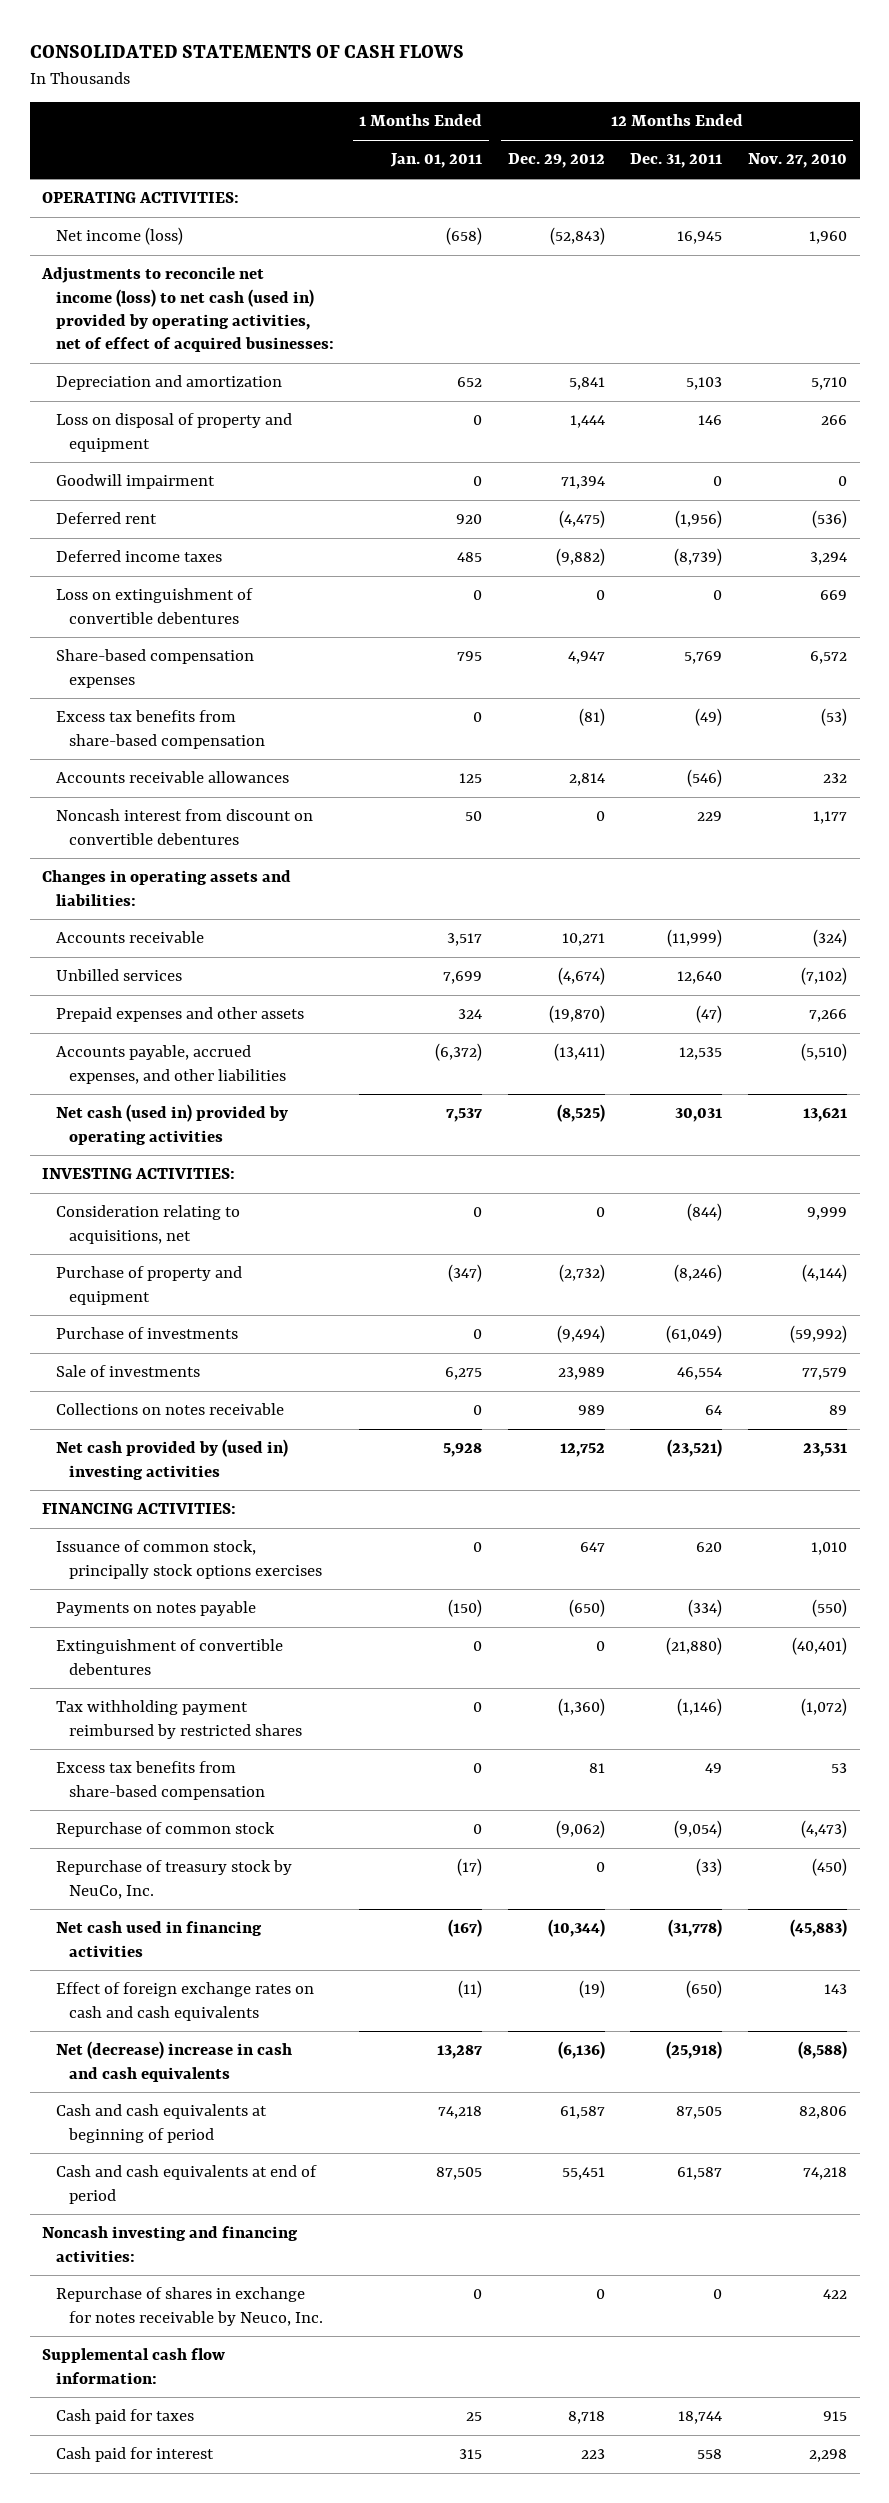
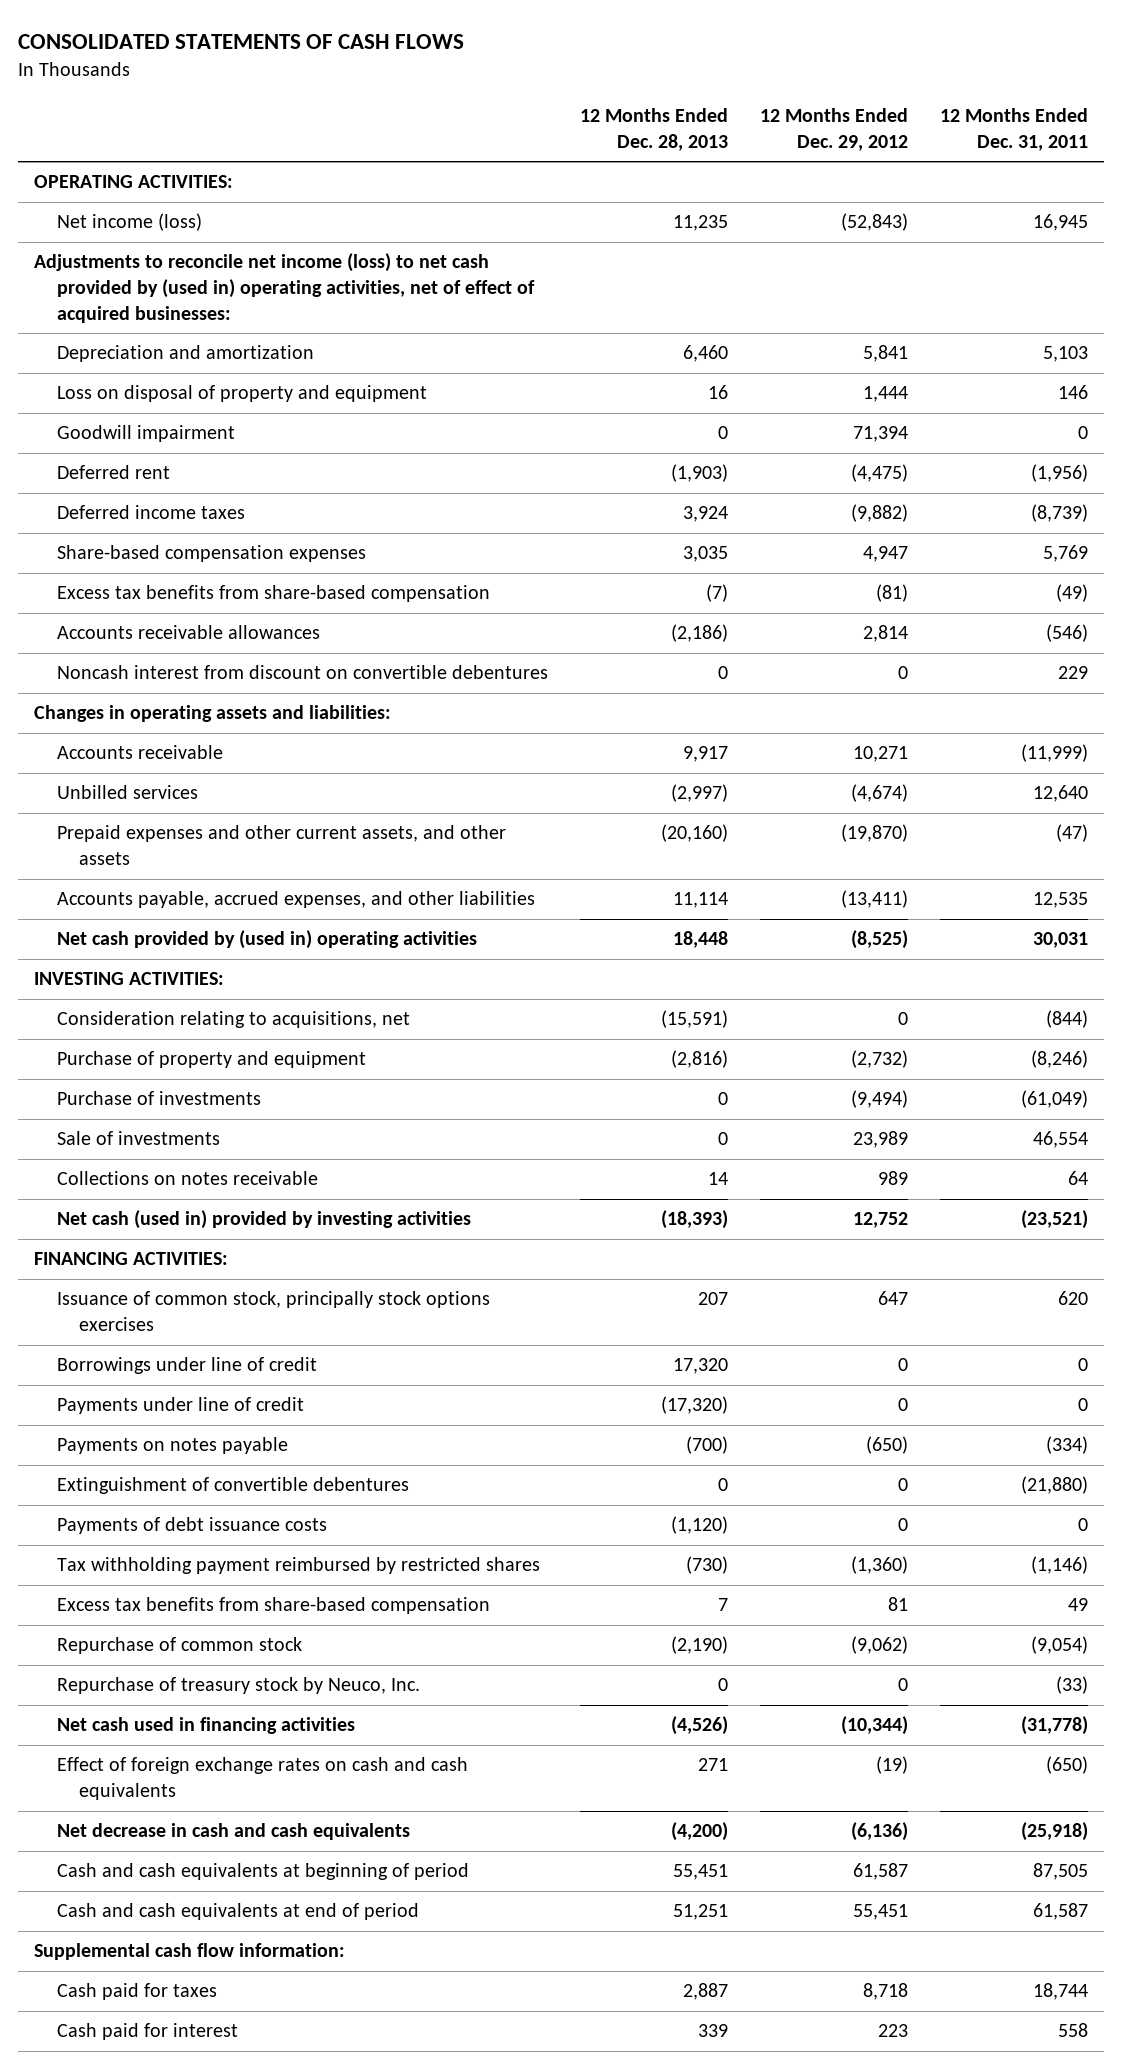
- | 1 Months Ended Jan. 01, 2011 | 12 Months Ended Dec. 29, 2012 | 12 Months Ended Dec. 31, 2011 | 12 Months Ended Nov. 27, 2010
+ | 12 Months Ended Dec. 28, 2013 | 12 Months Ended Dec. 29, 2012 | 12 Months Ended Dec. 31, 2011
- Adjustments to reconcile net income (loss) to net cash (used in) provided by operating activities, net of effect of acquired businesses:
+ Adjustments to reconcile net income (loss) to net cash provided by (used in) operating activities, net of effect of acquired businesses:
- Loss on extinguishment of convertible debentures | 0 | 0 | 0 | 669
- Prepaid expenses and other assets | 324 | (19,870) | (47) | 7,266
+ Prepaid expenses and other current assets, and other assets | (20,160) | (19,870) | (47)
- Net cash (used in) provided by operating activities | 7,537 | (8,525) | 30,031 | 13,621
+ Net cash provided by (used in) operating activities | 18,448 | (8,525) | 30,031
- Net cash provided by (used in) investing activities | 5,928 | 12,752 | (23,521) | 23,531
+ Net cash (used in) provided by investing activities | (18,393) | 12,752 | (23,521)
+ Borrowings under line of credit | 17,320 | 0 | 0
+ Payments under line of credit | (17,320) | 0 | 0
+ Payments of debt issuance costs | (1,120) | 0 | 0
- Repurchase of treasury stock by NeuCo, Inc. | (17) | 0 | (33) | (450)
+ Repurchase of treasury stock by Neuco, Inc. | 0 | 0 | (33)
- Net (decrease) increase in cash and cash equivalents | 13,287 | (6,136) | (25,918) | (8,588)
+ Net decrease in cash and cash equivalents | (4,200) | (6,136) | (25,918)
- Noncash investing and financing activities:
- Repurchase of shares in exchange for notes receivable by Neuco, Inc. | 0 | 0 | 0 | 422

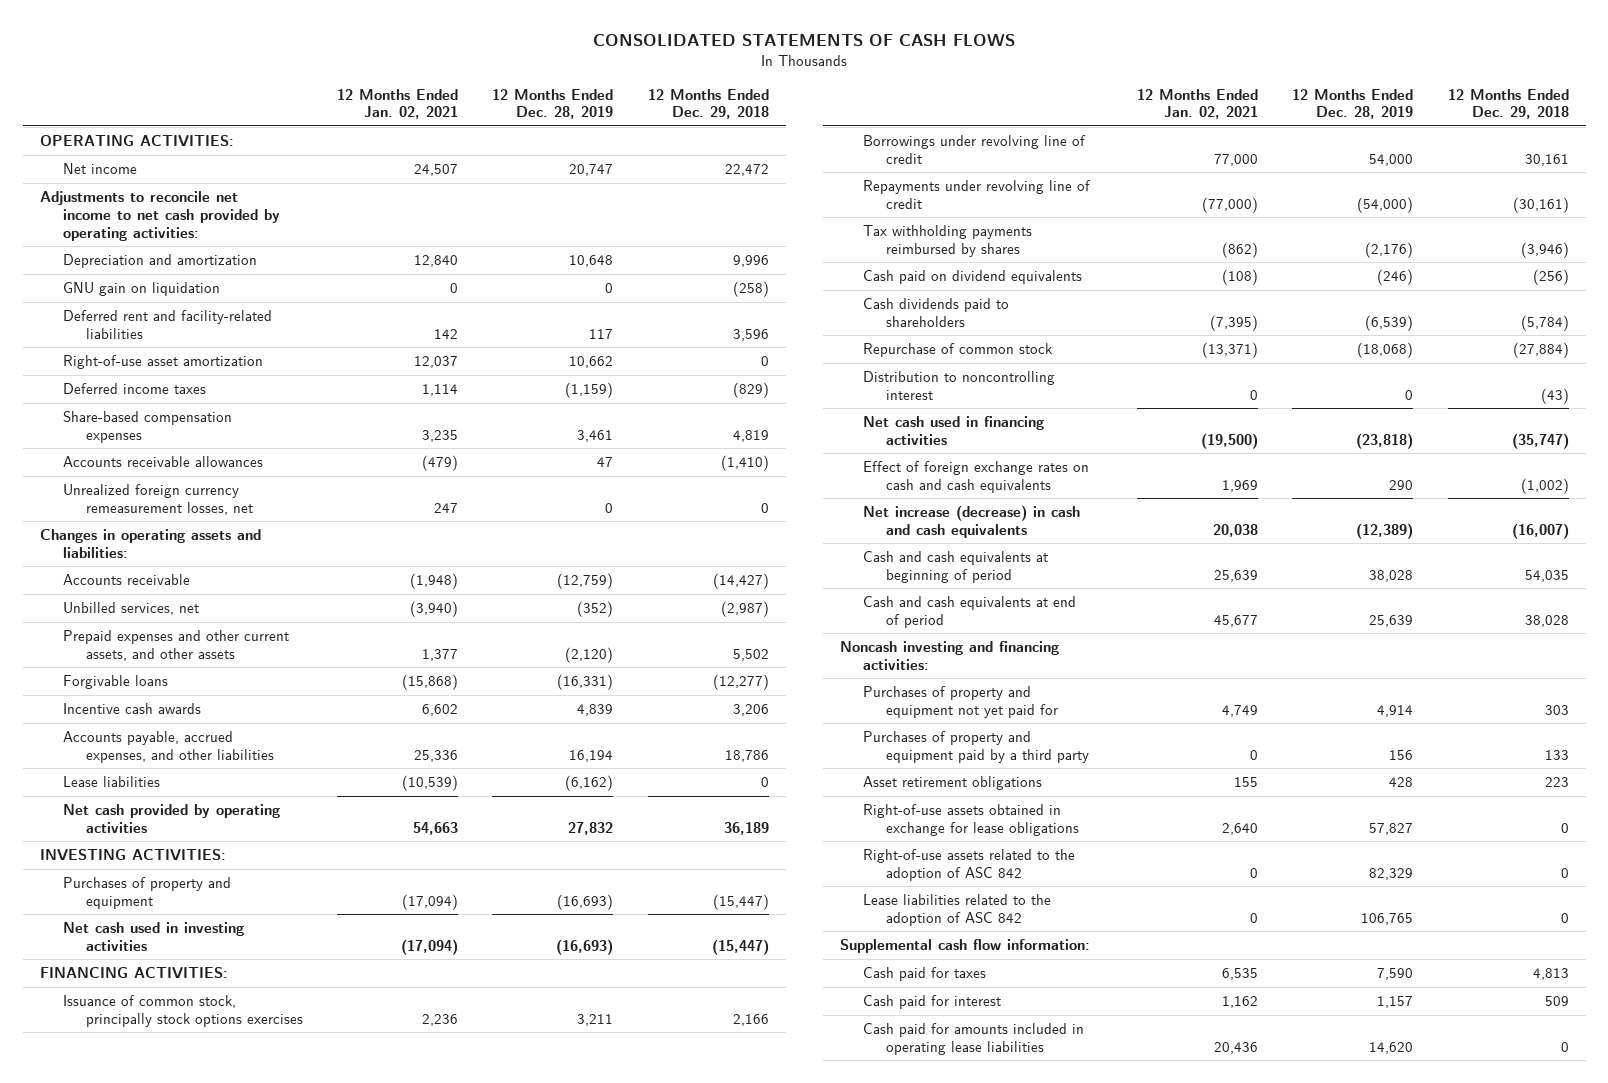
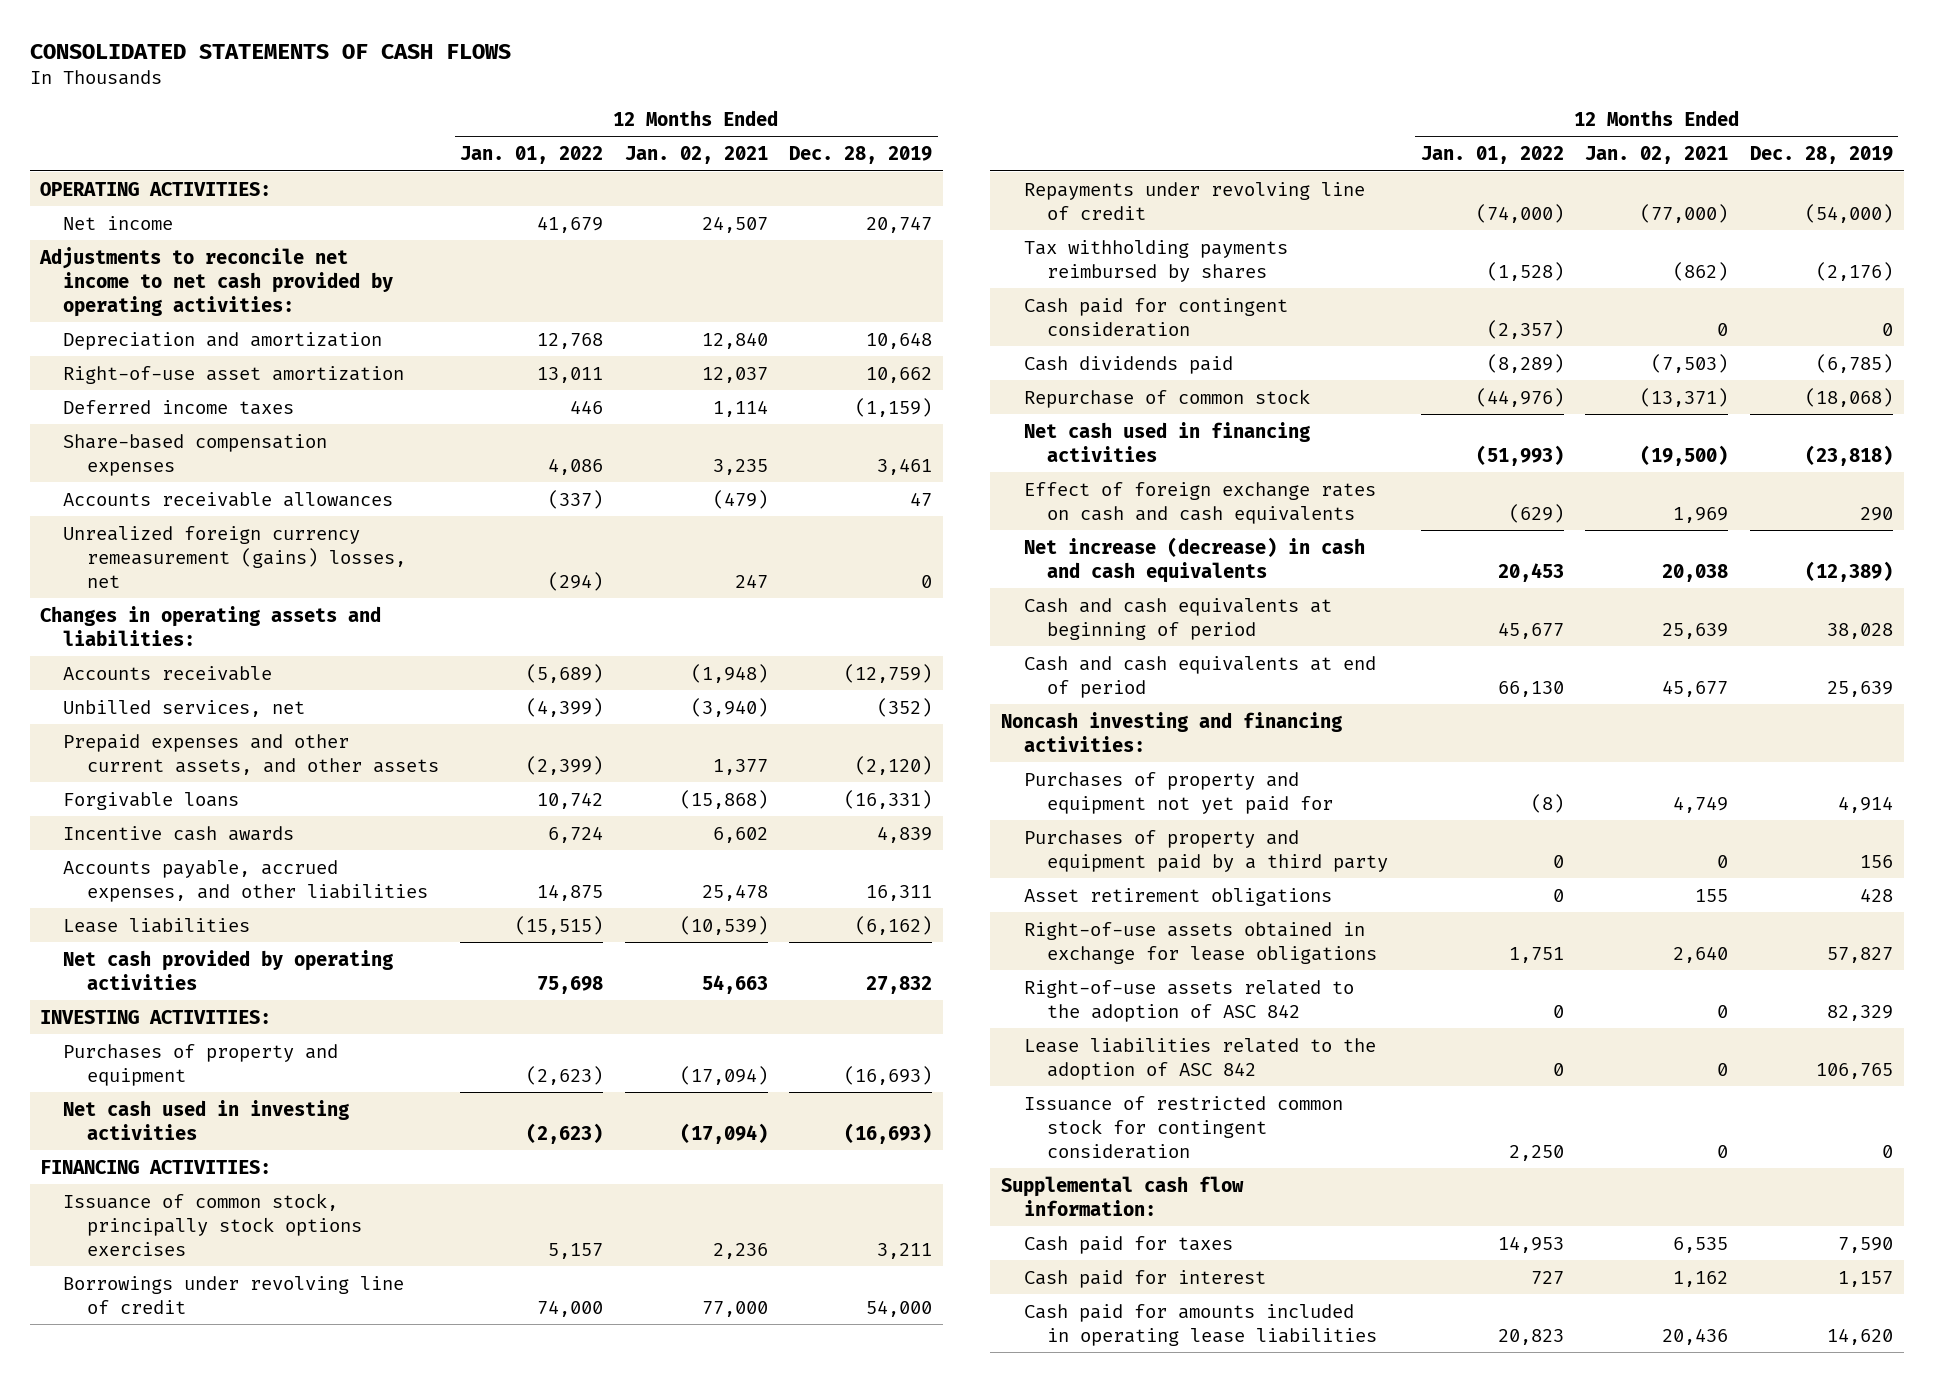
- | 12 Months Ended Jan. 02, 2021 | 12 Months Ended Dec. 28, 2019 | 12 Months Ended Dec. 29, 2018
+ | 12 Months Ended Jan. 01, 2022 | 12 Months Ended Jan. 02, 2021 | 12 Months Ended Dec. 28, 2019
- GNU gain on liquidation | 0 | 0 | (258)
- Deferred rent and facility-related liabilities | 142 | 117 | 3,596
- Unrealized foreign currency remeasurement losses, net | 247 | 0 | 0
+ Unrealized foreign currency remeasurement (gains) losses, net | (294) | 247 | 0
- Accounts payable, accrued expenses, and other liabilities | 25,336 | 16,194 | 18,786
+ Accounts payable, accrued expenses, and other liabilities | 14,875 | 25,478 | 16,311
- Cash paid on dividend equivalents | (108) | (246) | (256)
- Cash dividends paid to shareholders | (7,395) | (6,539) | (5,784)
+ Cash paid for contingent consideration | (2,357) | 0 | 0
+ Cash dividends paid | (8,289) | (7,503) | (6,785)
- Distribution to noncontrolling interest | 0 | 0 | (43)
+ Issuance of restricted common stock for contingent consideration | 2,250 | 0 | 0

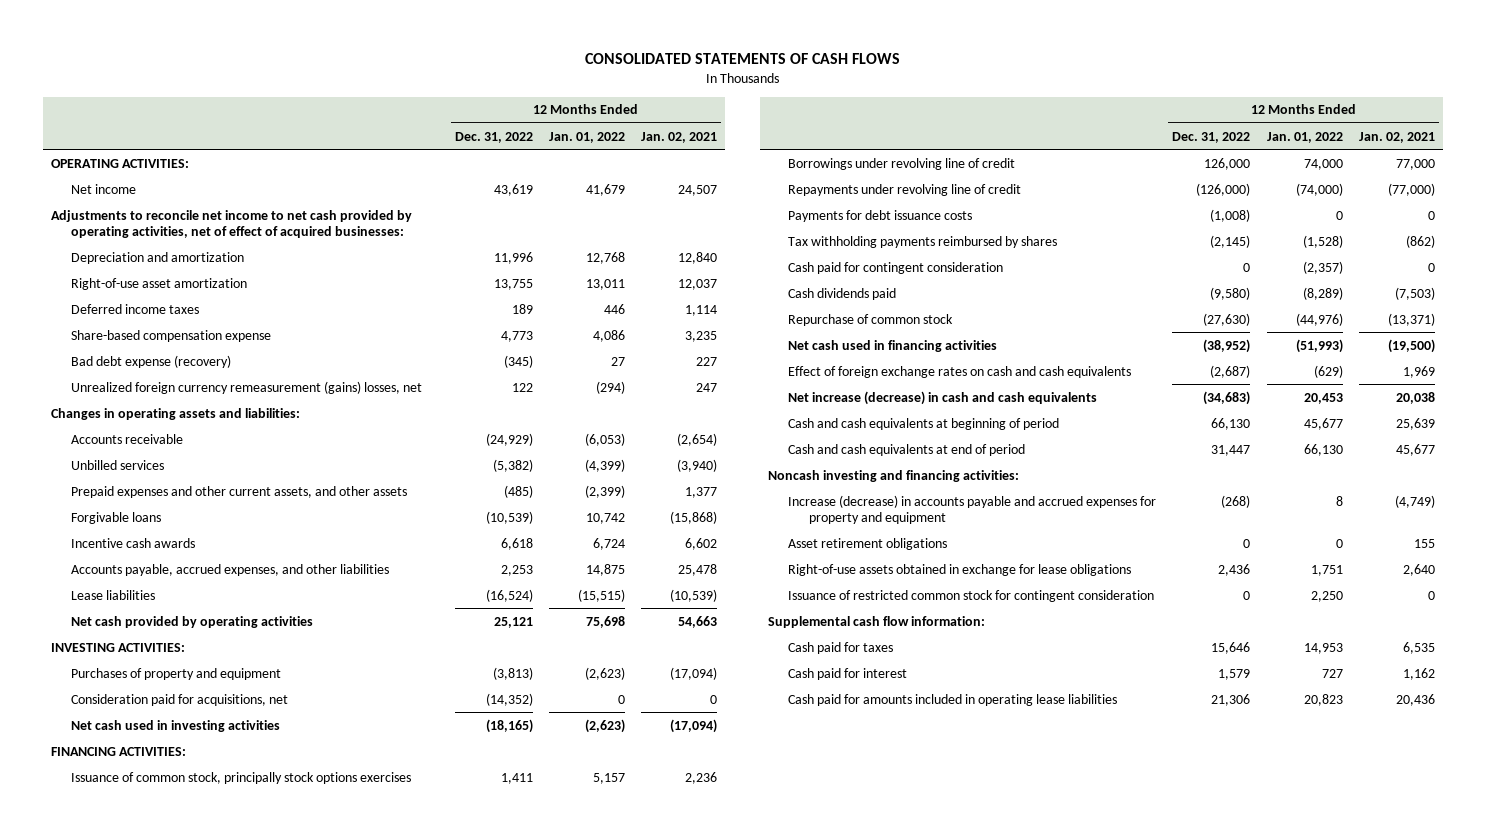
- | 12 Months Ended Jan. 01, 2022 | 12 Months Ended Jan. 02, 2021 | 12 Months Ended Dec. 28, 2019
+ | 12 Months Ended Dec. 31, 2022 | 12 Months Ended Jan. 01, 2022 | 12 Months Ended Jan. 02, 2021
- Adjustments to reconcile net income to net cash provided by operating activities:
+ Adjustments to reconcile net income to net cash provided by operating activities, net of effect of acquired businesses:
- Share-based compensation expenses | 4,086 | 3,235 | 3,461
- Accounts receivable allowances | (337) | (479) | 47
+ Share-based compensation expense | 4,773 | 4,086 | 3,235
+ Bad debt expense (recovery) | (345) | 27 | 227
- Accounts receivable | (5,689) | (1,948) | (12,759)
- Unbilled services, net | (4,399) | (3,940) | (352)
+ Accounts receivable | (24,929) | (6,053) | (2,654)
+ Unbilled services | (5,382) | (4,399) | (3,940)
+ Consideration paid for acquisitions, net | (14,352) | 0 | 0
+ Payments for debt issuance costs | (1,008) | 0 | 0
- Purchases of property and equipment not yet paid for | (8) | 4,749 | 4,914
- Purchases of property and equipment paid by a third party | 0 | 0 | 156
+ Increase (decrease) in accounts payable and accrued expenses for property and equipment | (268) | 8 | (4,749)
- Right-of-use assets related to the adoption of ASC 842 | 0 | 0 | 82,329
- Lease liabilities related to the adoption of ASC 842 | 0 | 0 | 106,765

